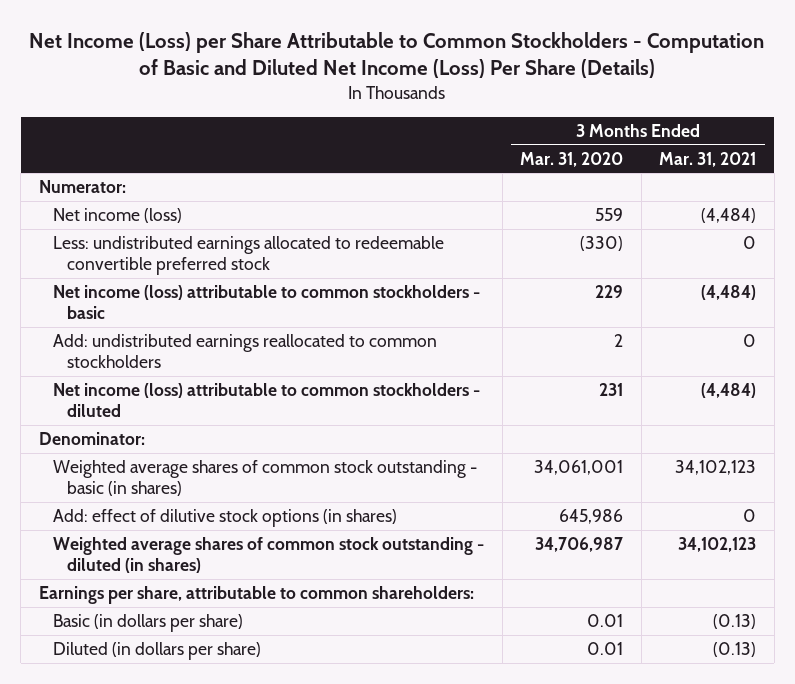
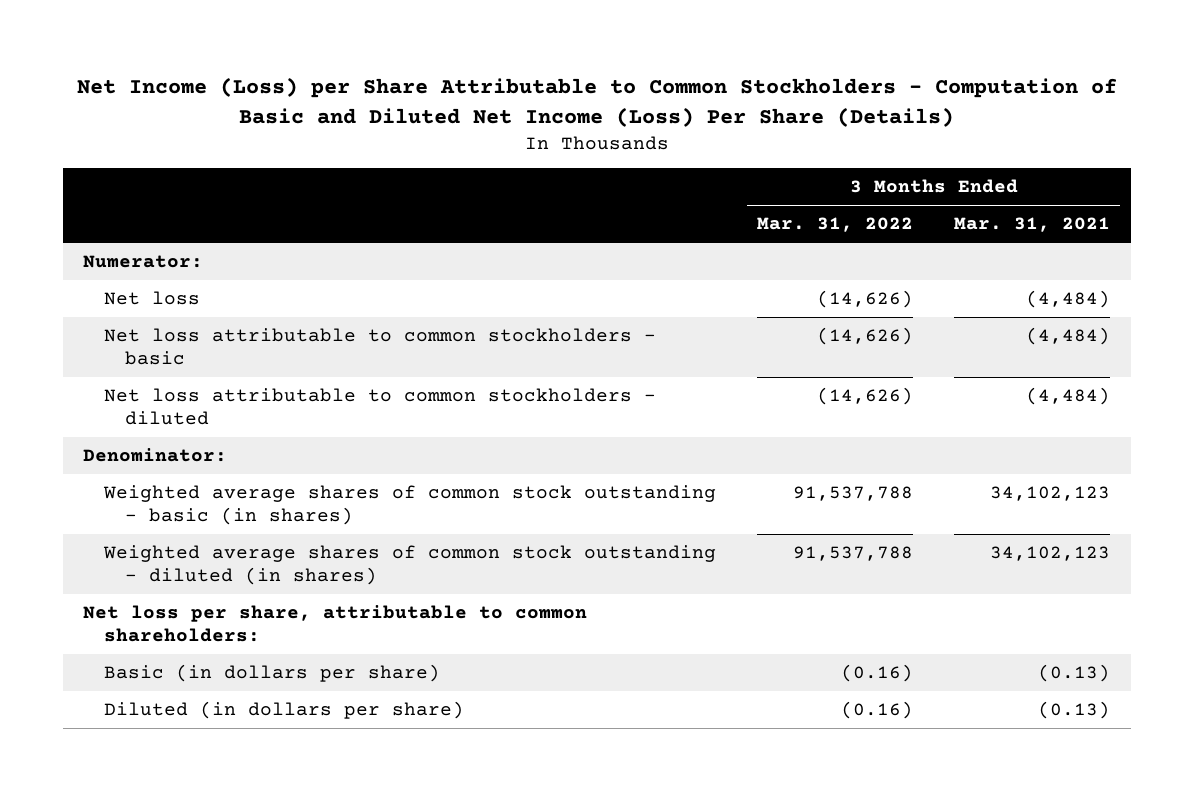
- | 3 Months Ended Mar. 31, 2020 | 3 Months Ended Mar. 31, 2021
+ | 3 Months Ended Mar. 31, 2022 | 3 Months Ended Mar. 31, 2021
- Net income (loss) | 559 | (4,484)
- Less: undistributed earnings allocated to redeemable convertible preferred stock | (330) | 0
- Net income (loss) attributable to common stockholders - basic | 229 | (4,484)
- Add: undistributed earnings reallocated to common stockholders | 2 | 0
- Net income (loss) attributable to common stockholders - diluted | 231 | (4,484)
+ Net loss | (14,626) | (4,484)
+ Net loss attributable to common stockholders - basic | (14,626) | (4,484)
+ Net loss attributable to common stockholders - diluted | (14,626) | (4,484)
- Add: effect of dilutive stock options (in shares) | 645,986 | 0
- Earnings per share, attributable to common shareholders:
+ Net loss per share, attributable to common shareholders:

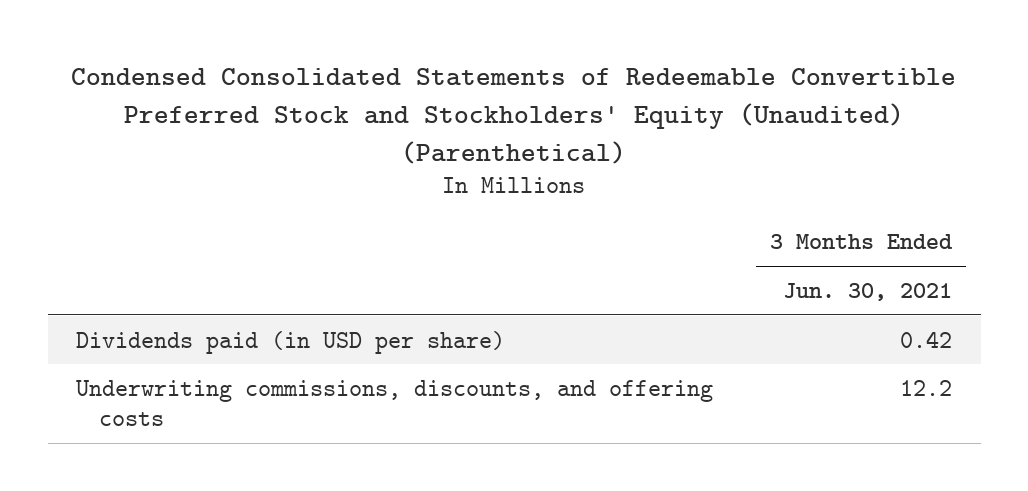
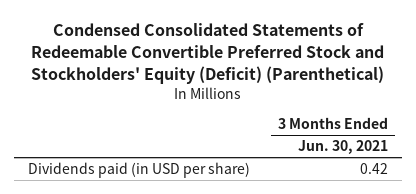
- Condensed Consolidated Statements of Redeemable Convertible Preferred Stock and Stockholders' Equity (Unaudited) (Parenthetical)
+ Condensed Consolidated Statements of Redeemable Convertible Preferred Stock and Stockholders' Equity (Deficit) (Parenthetical)
- Underwriting commissions, discounts, and offering costs | 12.2

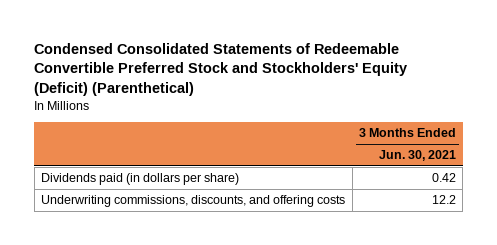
- Dividends paid (in USD per share) | 0.42
+ Dividends paid (in dollars per share) | 0.42
+ Underwriting commissions, discounts, and offering costs | 12.2

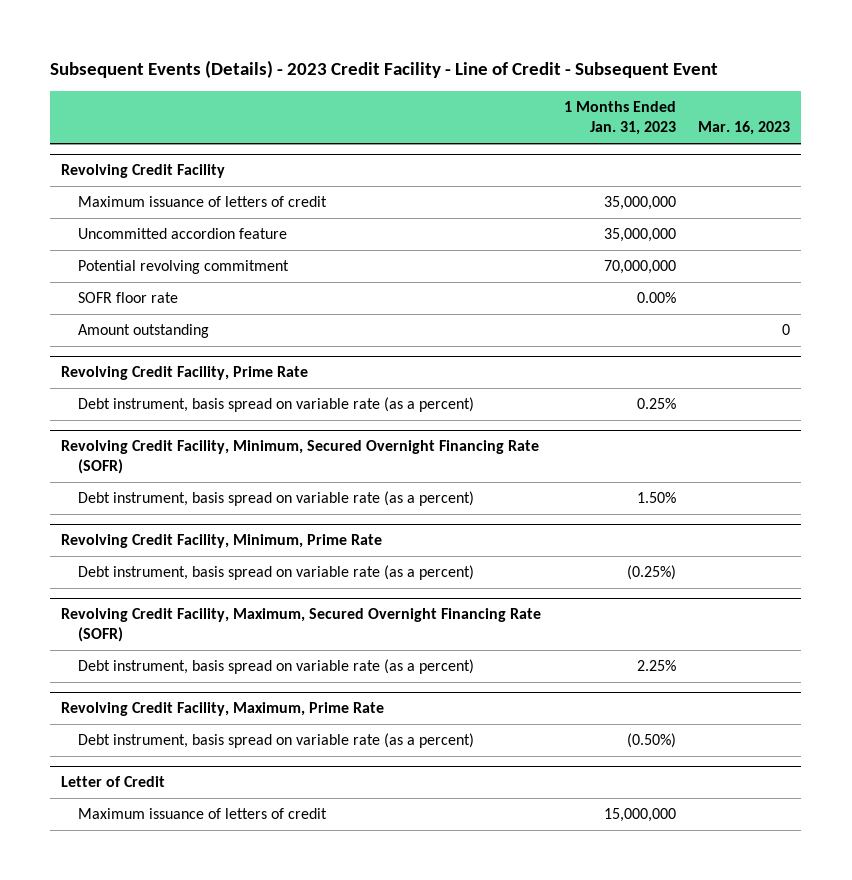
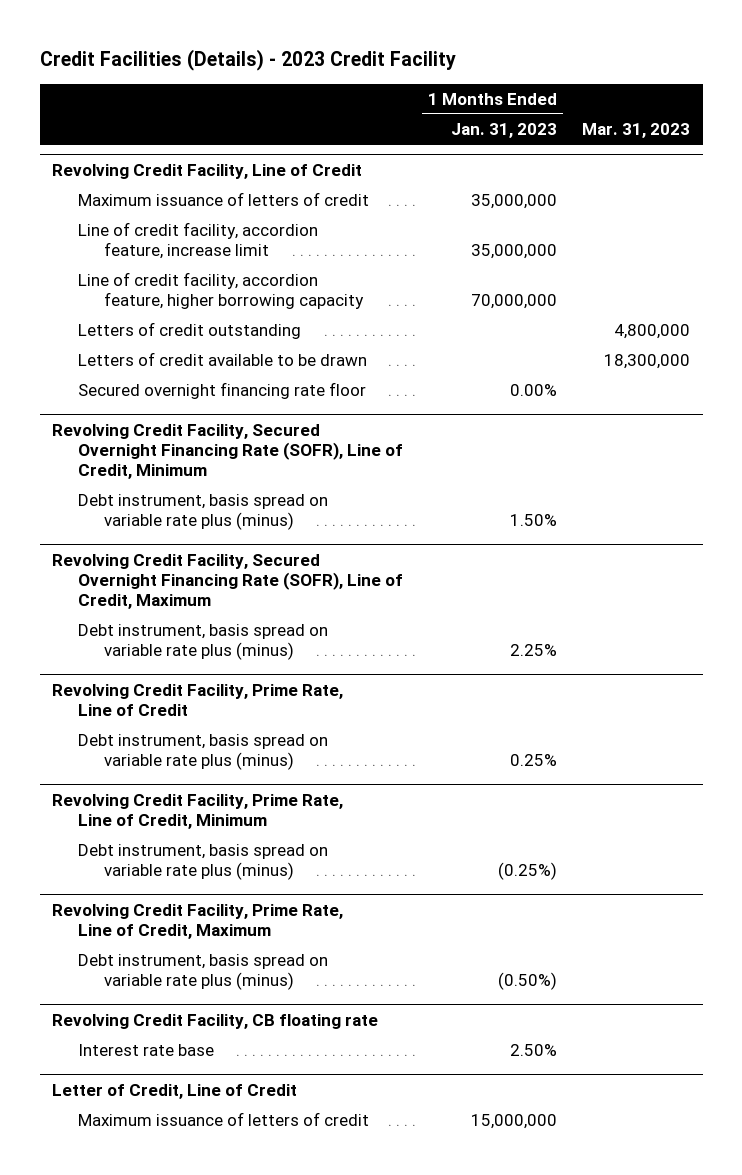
- Subsequent Events (Details) - 2023 Credit Facility - Line of Credit - Subsequent Event
+ Credit Facilities (Details) - 2023 Credit Facility
- | 1 Months Ended Jan. 31, 2023 | Mar. 16, 2023
+ | 1 Months Ended Jan. 31, 2023 | Mar. 31, 2023
- Revolving Credit Facility
+ Revolving Credit Facility, Line of Credit
- Uncommitted accordion feature | 35,000,000 |
- Potential revolving commitment | 70,000,000 |
- SOFR floor rate | 0.00% |
- Amount outstanding | | 0
- Revolving Credit Facility, Prime Rate
- Debt instrument, basis spread on variable rate (as a percent) | 0.25% |
- Revolving Credit Facility, Minimum, Secured Overnight Financing Rate (SOFR)
- Debt instrument, basis spread on variable rate (as a percent) | 1.50% |
- Revolving Credit Facility, Minimum, Prime Rate
- Debt instrument, basis spread on variable rate (as a percent) | (0.25%) |
- Revolving Credit Facility, Maximum, Secured Overnight Financing Rate (SOFR)
- Debt instrument, basis spread on variable rate (as a percent) | 2.25% |
- Revolving Credit Facility, Maximum, Prime Rate
- Debt instrument, basis spread on variable rate (as a percent) | (0.50%) |
- Letter of Credit
+ Line of credit facility, accordion feature, increase limit | 35,000,000 |
+ Line of credit facility, accordion feature, higher borrowing capacity | 70,000,000 |
+ Letters of credit outstanding | | 4,800,000
+ Letters of credit available to be drawn | | 18,300,000
+ Secured overnight financing rate floor | 0.00% |
+ Revolving Credit Facility, Secured Overnight Financing Rate (SOFR), Line of Credit, Minimum
+ Debt instrument, basis spread on variable rate plus (minus) | 1.50% |
+ Revolving Credit Facility, Secured Overnight Financing Rate (SOFR), Line of Credit, Maximum
+ Debt instrument, basis spread on variable rate plus (minus) | 2.25% |
+ Revolving Credit Facility, Prime Rate, Line of Credit
+ Debt instrument, basis spread on variable rate plus (minus) | 0.25% |
+ Revolving Credit Facility, Prime Rate, Line of Credit, Minimum
+ Debt instrument, basis spread on variable rate plus (minus) | (0.25%) |
+ Revolving Credit Facility, Prime Rate, Line of Credit, Maximum
+ Debt instrument, basis spread on variable rate plus (minus) | (0.50%) |
+ Revolving Credit Facility, CB floating rate
+ Interest rate base | 2.50% |
+ Letter of Credit, Line of Credit

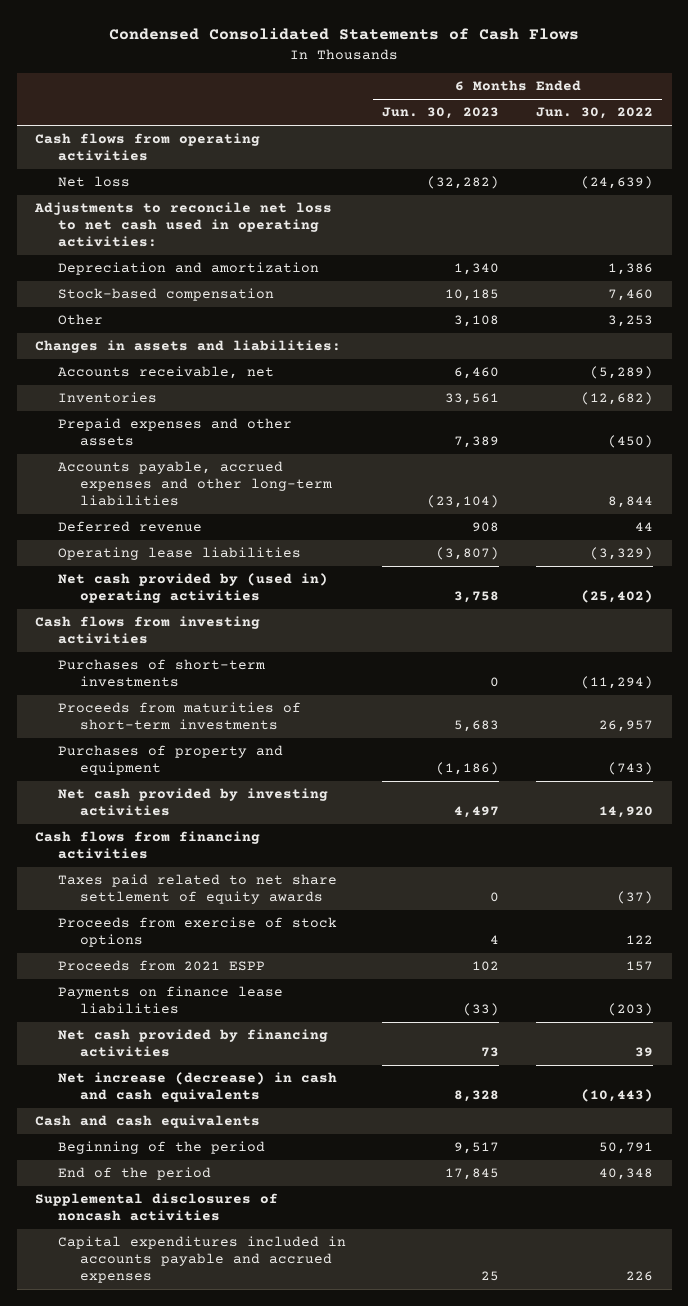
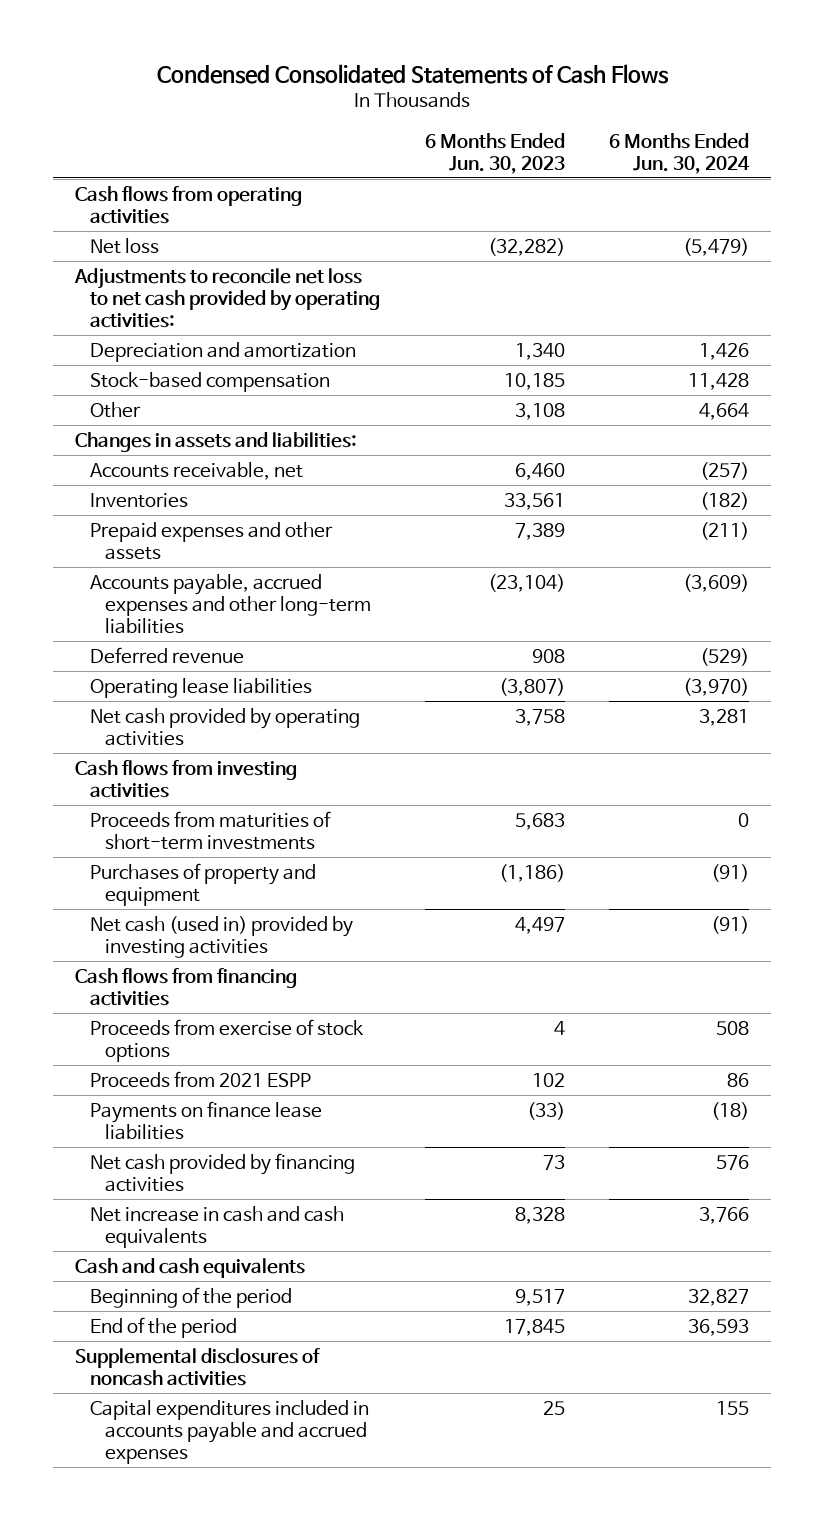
- | 6 Months Ended Jun. 30, 2023 | 6 Months Ended Jun. 30, 2022
+ | 6 Months Ended Jun. 30, 2023 | 6 Months Ended Jun. 30, 2024
- Adjustments to reconcile net loss to net cash used in operating activities:
+ Adjustments to reconcile net loss to net cash provided by operating activities:
- Net cash provided by (used in) operating activities | 3,758 | (25,402)
+ Net cash provided by operating activities | 3,758 | 3,281
- Purchases of short-term investments | 0 | (11,294)
- Net cash provided by investing activities | 4,497 | 14,920
+ Net cash (used in) provided by investing activities | 4,497 | (91)
- Taxes paid related to net share settlement of equity awards | 0 | (37)
- Net increase (decrease) in cash and cash equivalents | 8,328 | (10,443)
+ Net increase in cash and cash equivalents | 8,328 | 3,766

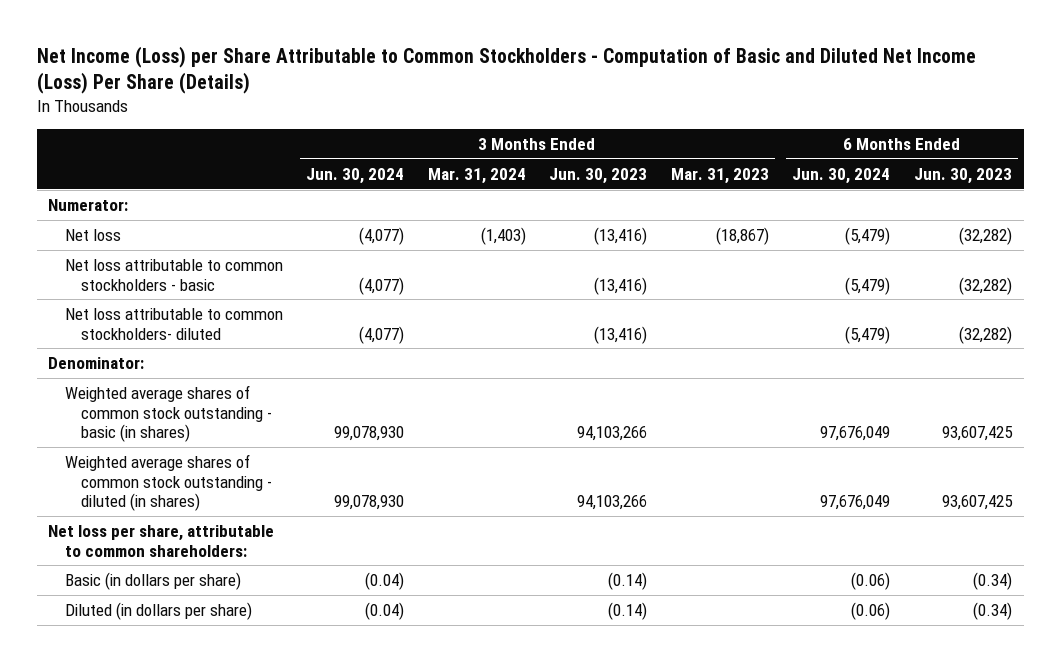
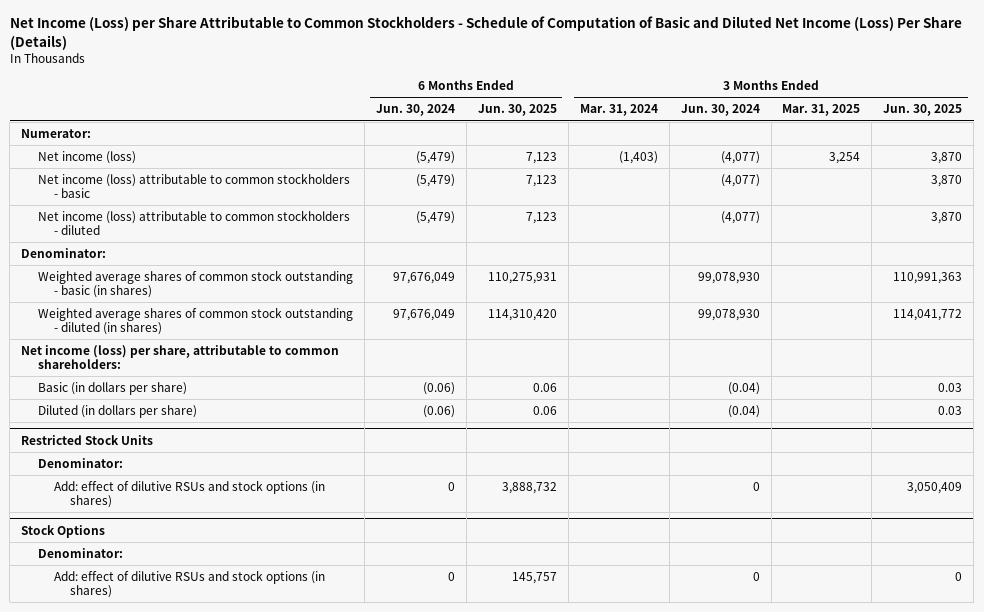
- Net Income (Loss) per Share Attributable to Common Stockholders - Computation of Basic and Diluted Net Income (Loss) Per Share (Details)
+ Net Income (Loss) per Share Attributable to Common Stockholders - Schedule of Computation of Basic and Diluted Net Income (Loss) Per Share (Details)
- | 3 Months Ended Jun. 30, 2024 | 3 Months Ended Mar. 31, 2024 | 3 Months Ended Jun. 30, 2023 | 3 Months Ended Mar. 31, 2023 | 6 Months Ended Jun. 30, 2024 | 6 Months Ended Jun. 30, 2023
+ | 6 Months Ended Jun. 30, 2024 | 6 Months Ended Jun. 30, 2025 | 3 Months Ended Mar. 31, 2024 | 3 Months Ended Jun. 30, 2024 | 3 Months Ended Mar. 31, 2025 | 3 Months Ended Jun. 30, 2025
- Net loss | (4,077) | (1,403) | (13,416) | (18,867) | (5,479) | (32,282)
- Net loss attributable to common stockholders - basic | (4,077) | | (13,416) | | (5,479) | (32,282)
- Net loss attributable to common stockholders- diluted | (4,077) | | (13,416) | | (5,479) | (32,282)
+ Net income (loss) | (5,479) | 7,123 | (1,403) | (4,077) | 3,254 | 3,870
+ Net income (loss) attributable to common stockholders - basic | (5,479) | 7,123 | | (4,077) | | 3,870
+ Net income (loss) attributable to common stockholders - diluted | (5,479) | 7,123 | | (4,077) | | 3,870
- Net loss per share, attributable to common shareholders:
+ Net income (loss) per share, attributable to common shareholders:
+ Restricted Stock Units
+ Denominator:
+ Add: effect of dilutive RSUs and stock options (in shares) | 0 | 3,888,732 | | 0 | | 3,050,409
+ Stock Options
+ Denominator:
+ Add: effect of dilutive RSUs and stock options (in shares) | 0 | 145,757 | | 0 | | 0

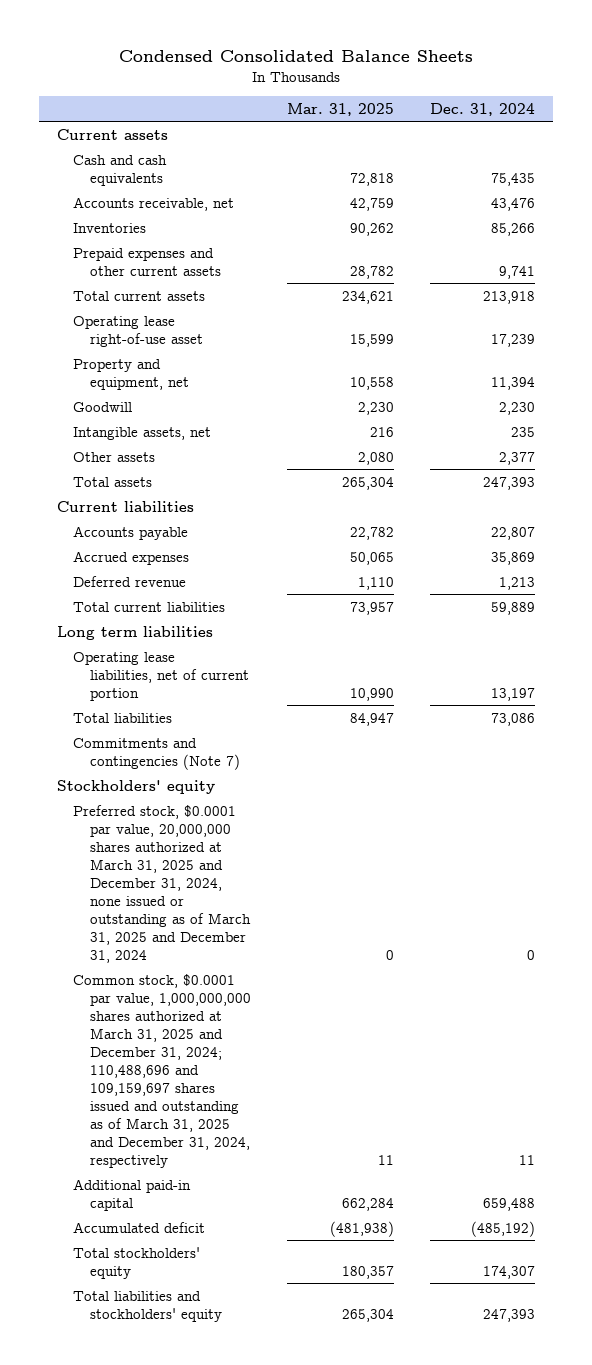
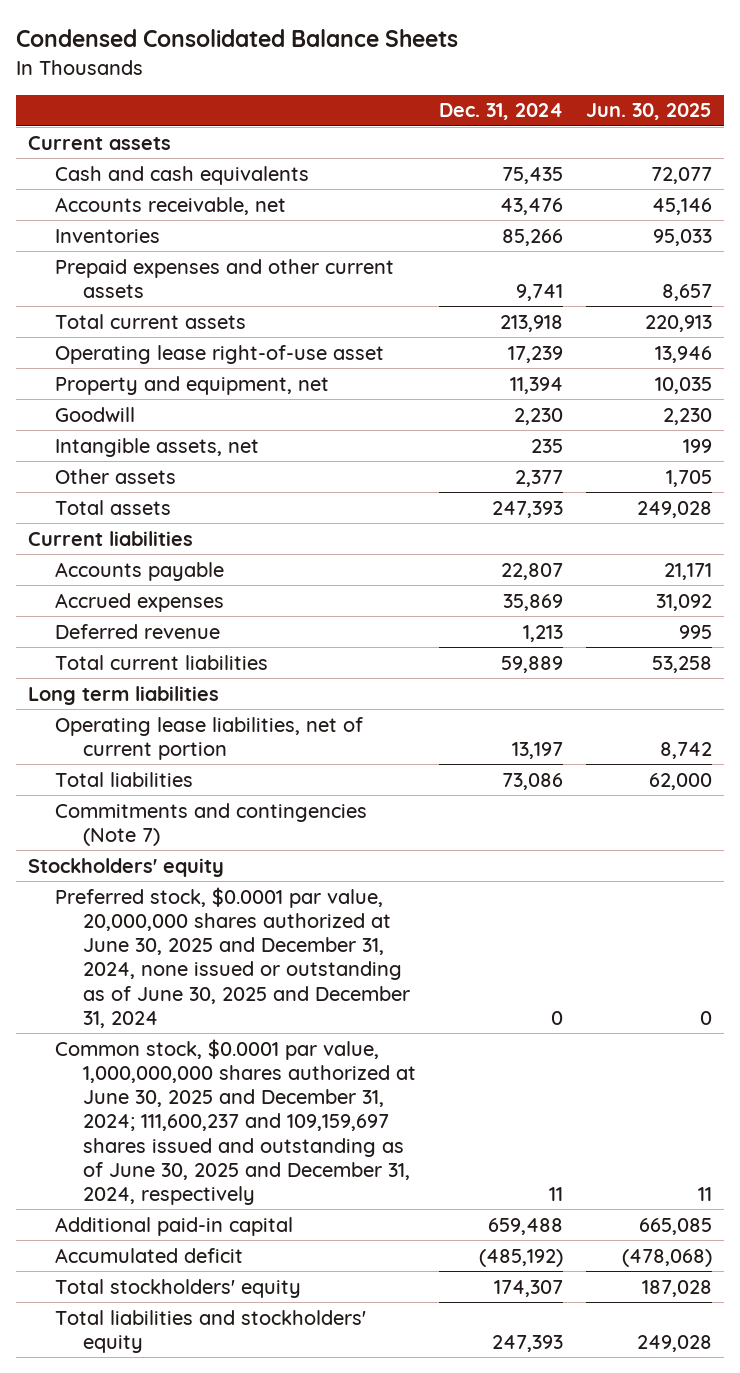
- | Mar. 31, 2025 | Dec. 31, 2024
+ | Dec. 31, 2024 | Jun. 30, 2025
- Preferred stock, $0.0001 par value, 20,000,000 shares authorized at March 31, 2025 and December 31, 2024, none issued or outstanding as of March 31, 2025 and December 31, 2024 | 0 | 0
- Common stock, $0.0001 par value, 1,000,000,000 shares authorized at March 31, 2025 and December 31, 2024; 110,488,696 and 109,159,697 shares issued and outstanding as of March 31, 2025 and December 31, 2024, respectively | 11 | 11
+ Preferred stock, $0.0001 par value, 20,000,000 shares authorized at June 30, 2025 and December 31, 2024, none issued or outstanding as of June 30, 2025 and December 31, 2024 | 0 | 0
+ Common stock, $0.0001 par value, 1,000,000,000 shares authorized at June 30, 2025 and December 31, 2024; 111,600,237 and 109,159,697 shares issued and outstanding as of June 30, 2025 and December 31, 2024, respectively | 11 | 11

